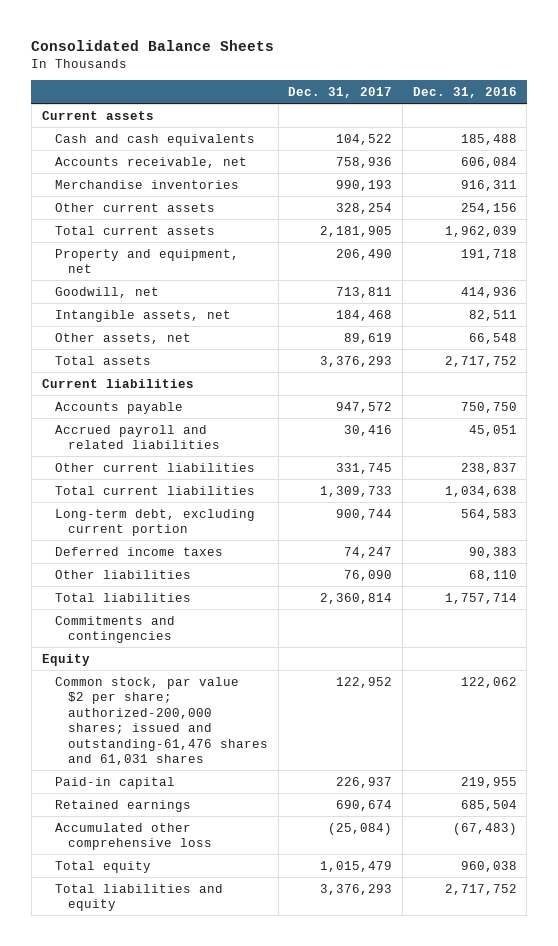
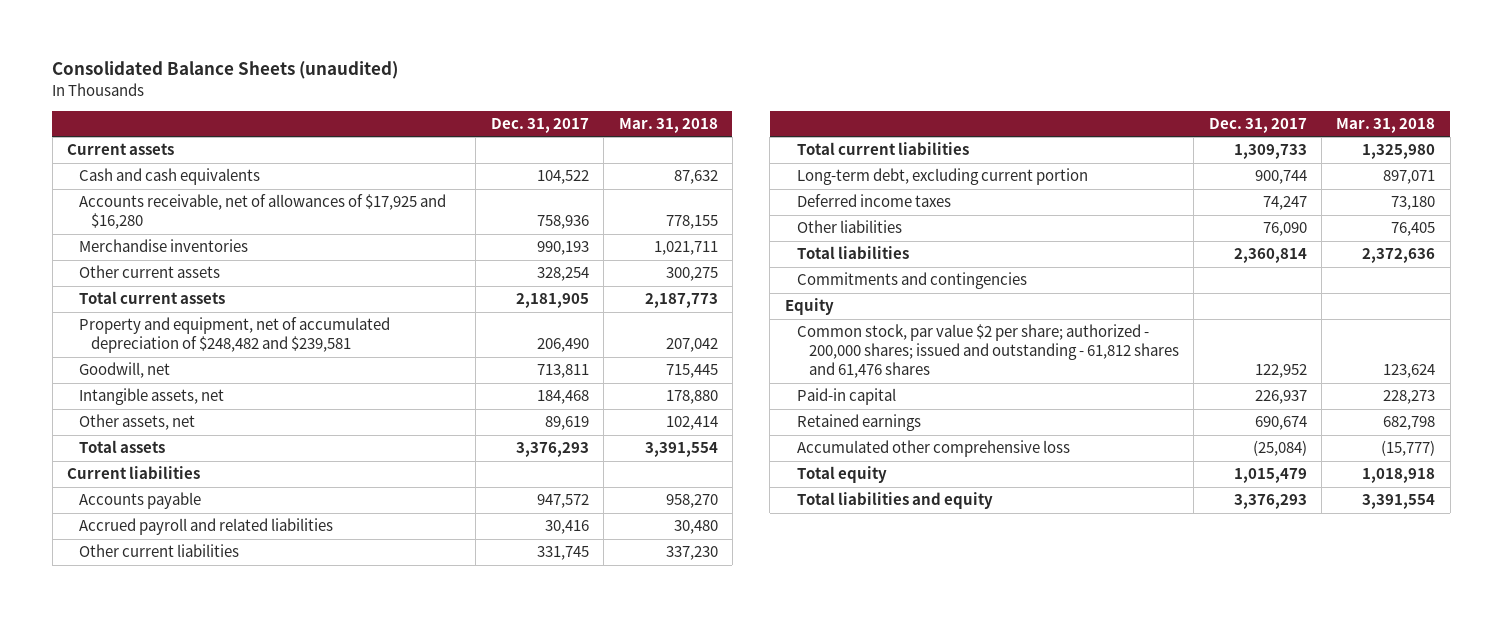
- Consolidated Balance Sheets
+ Consolidated Balance Sheets (unaudited)
- | Dec. 31, 2017 | Dec. 31, 2016
+ | Dec. 31, 2017 | Mar. 31, 2018
- Accounts receivable, net | 758,936 | 606,084
+ Accounts receivable, net of allowances of $17,925 and $16,280 | 758,936 | 778,155
- Property and equipment, net | 206,490 | 191,718
+ Property and equipment, net of accumulated depreciation of $248,482 and $239,581 | 206,490 | 207,042
- Common stock, par value $2 per share; authorized-200,000 shares; issued and outstanding-61,476 shares and 61,031 shares | 122,952 | 122,062
+ Common stock, par value $2 per share; authorized - 200,000 shares; issued and outstanding - 61,812 shares and 61,476 shares | 122,952 | 123,624

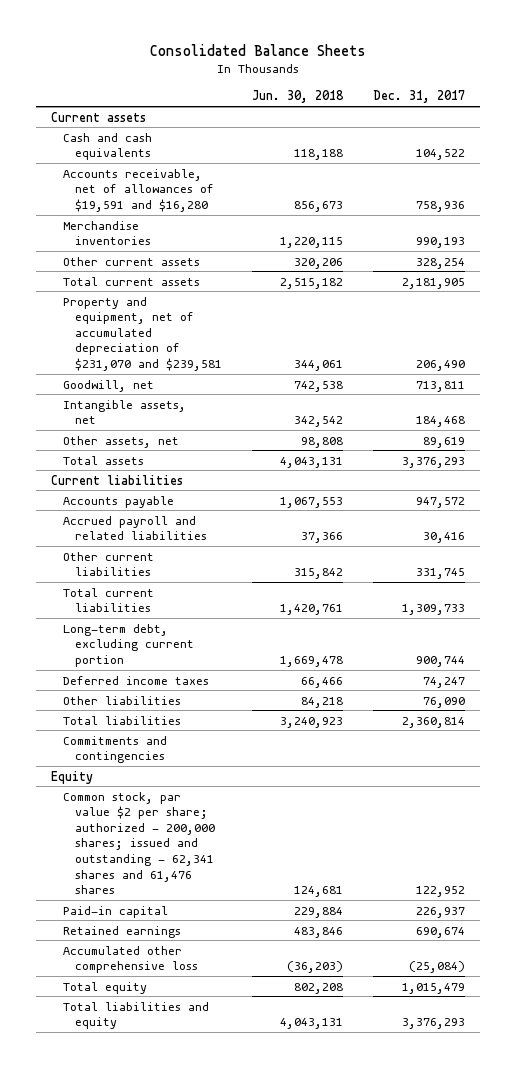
- Consolidated Balance Sheets (unaudited)
+ Consolidated Balance Sheets
- | Dec. 31, 2017 | Mar. 31, 2018
+ | Jun. 30, 2018 | Dec. 31, 2017
- Accounts receivable, net of allowances of $17,925 and $16,280 | 758,936 | 778,155
+ Accounts receivable, net of allowances of $19,591 and $16,280 | 856,673 | 758,936
- Property and equipment, net of accumulated depreciation of $248,482 and $239,581 | 206,490 | 207,042
+ Property and equipment, net of accumulated depreciation of $231,070 and $239,581 | 344,061 | 206,490
- Common stock, par value $2 per share; authorized - 200,000 shares; issued and outstanding - 61,812 shares and 61,476 shares | 122,952 | 123,624
+ Common stock, par value $2 per share; authorized - 200,000 shares; issued and outstanding - 62,341 shares and 61,476 shares | 124,681 | 122,952

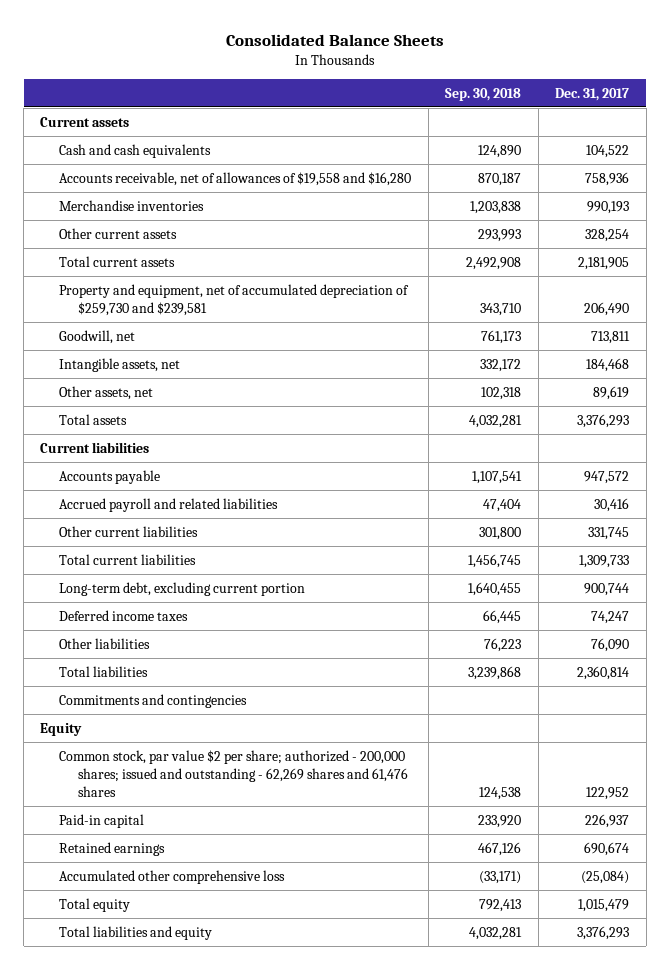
- | Jun. 30, 2018 | Dec. 31, 2017
+ | Sep. 30, 2018 | Dec. 31, 2017
- Accounts receivable, net of allowances of $19,591 and $16,280 | 856,673 | 758,936
+ Accounts receivable, net of allowances of $19,558 and $16,280 | 870,187 | 758,936
- Property and equipment, net of accumulated depreciation of $231,070 and $239,581 | 344,061 | 206,490
+ Property and equipment, net of accumulated depreciation of $259,730 and $239,581 | 343,710 | 206,490
- Common stock, par value $2 per share; authorized - 200,000 shares; issued and outstanding - 62,341 shares and 61,476 shares | 124,681 | 122,952
+ Common stock, par value $2 per share; authorized - 200,000 shares; issued and outstanding - 62,269 shares and 61,476 shares | 124,538 | 122,952

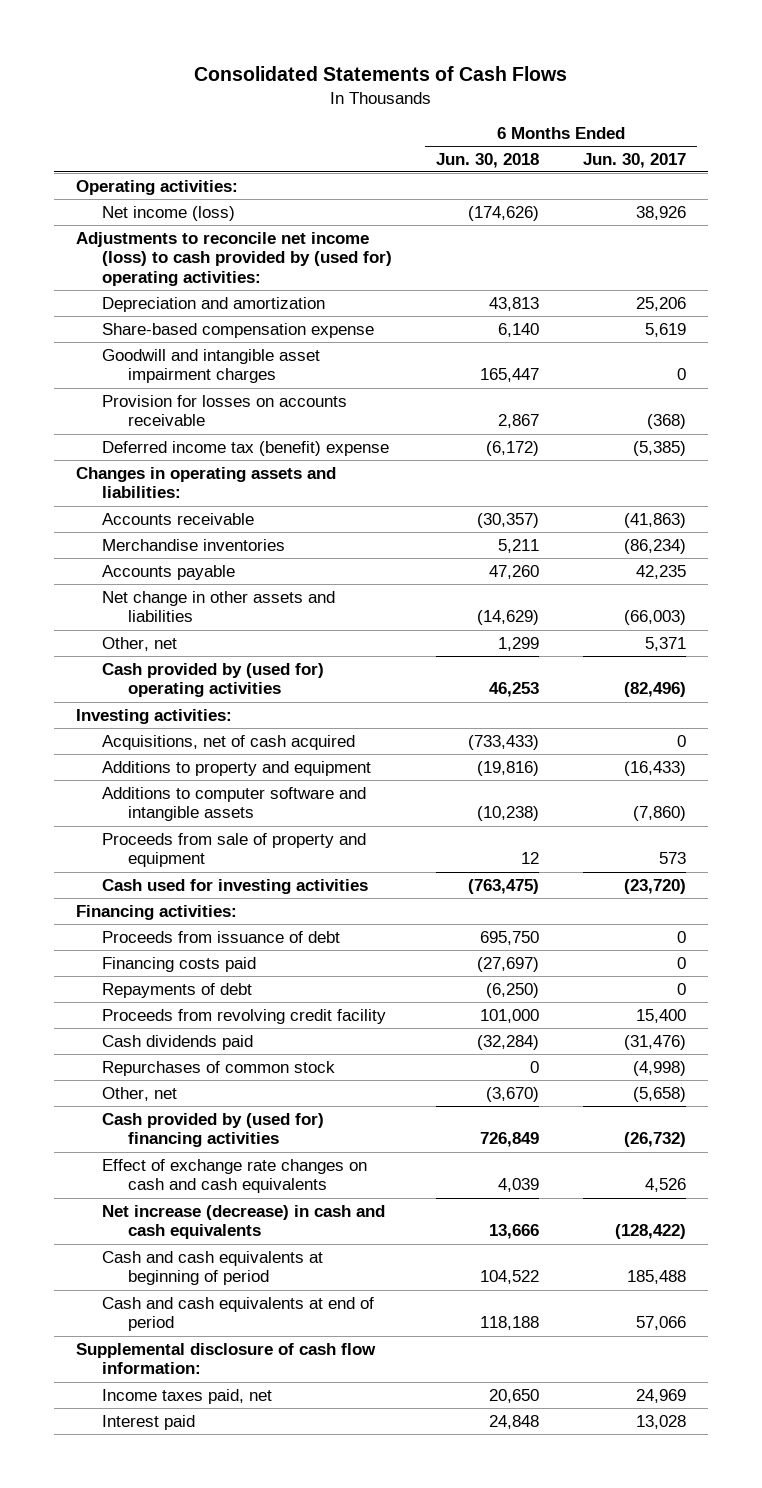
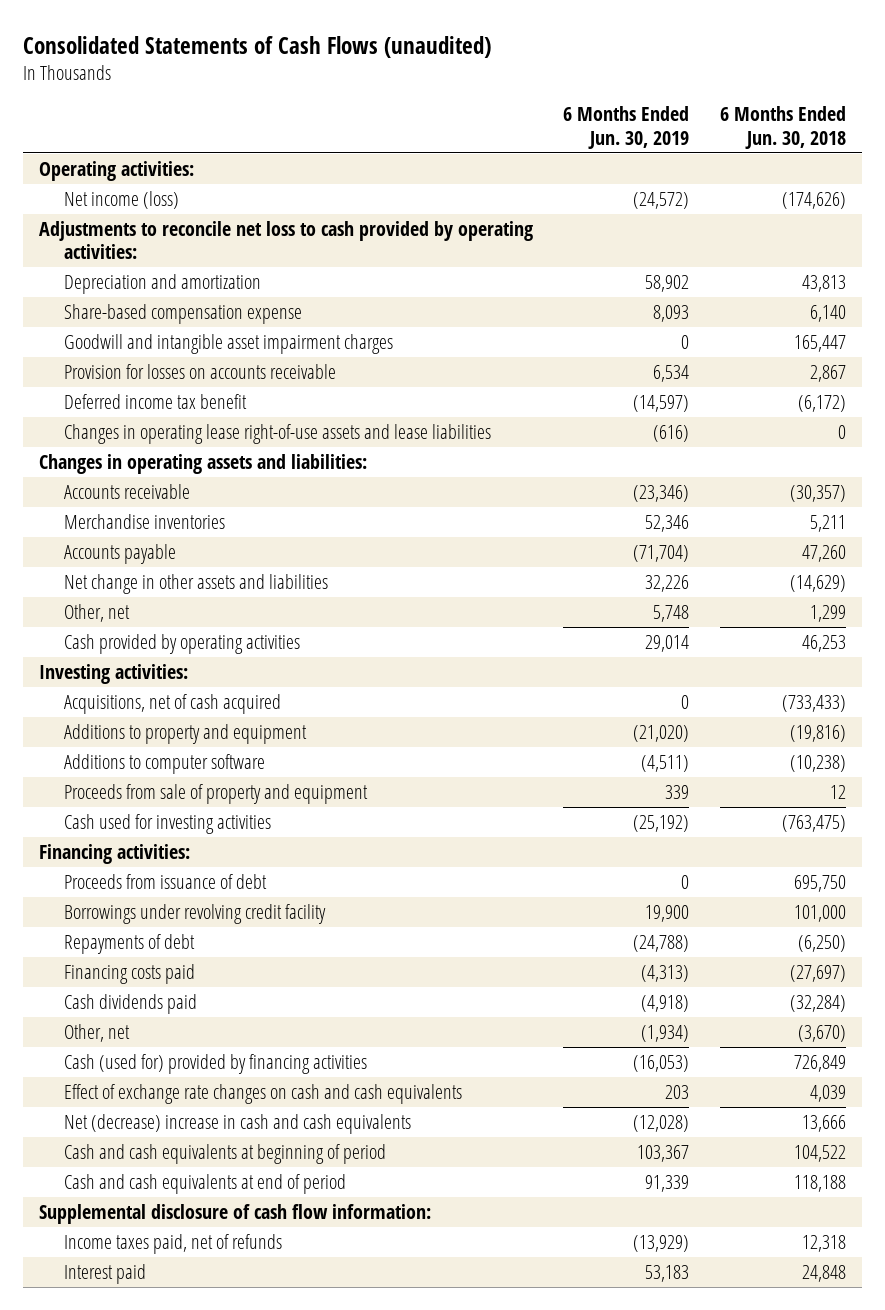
- Consolidated Statements of Cash Flows
+ Consolidated Statements of Cash Flows (unaudited)
- | 6 Months Ended Jun. 30, 2018 | 6 Months Ended Jun. 30, 2017
+ | 6 Months Ended Jun. 30, 2019 | 6 Months Ended Jun. 30, 2018
- Adjustments to reconcile net income (loss) to cash provided by (used for) operating activities:
+ Adjustments to reconcile net loss to cash provided by operating activities:
- Deferred income tax (benefit) expense | (6,172) | (5,385)
+ Deferred income tax benefit | (14,597) | (6,172)
+ Changes in operating lease right-of-use assets and lease liabilities | (616) | 0
- Cash provided by (used for) operating activities | 46,253 | (82,496)
+ Cash provided by operating activities | 29,014 | 46,253
- Additions to computer software and intangible assets | (10,238) | (7,860)
+ Additions to computer software | (4,511) | (10,238)
+ Borrowings under revolving credit facility | 19,900 | 101,000
- Proceeds from revolving credit facility | 101,000 | 15,400
moved down: Financing costs paid | (4,313) | (27,697)
- Repurchases of common stock | 0 | (4,998)
- Cash provided by (used for) financing activities | 726,849 | (26,732)
+ Cash (used for) provided by financing activities | (16,053) | 726,849
- Net increase (decrease) in cash and cash equivalents | 13,666 | (128,422)
+ Net (decrease) increase in cash and cash equivalents | (12,028) | 13,666
- Income taxes paid, net | 20,650 | 24,969
+ Income taxes paid, net of refunds | (13,929) | 12,318

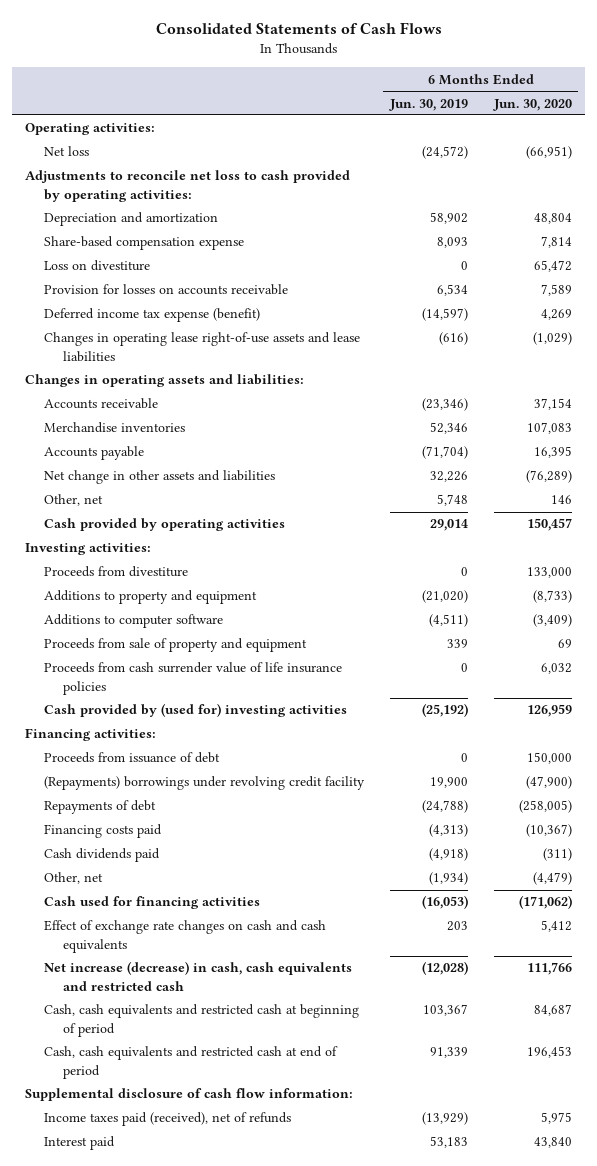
- Consolidated Statements of Cash Flows (unaudited)
+ Consolidated Statements of Cash Flows
- | 6 Months Ended Jun. 30, 2019 | 6 Months Ended Jun. 30, 2018
+ | 6 Months Ended Jun. 30, 2019 | 6 Months Ended Jun. 30, 2020
- Net income (loss) | (24,572) | (174,626)
+ Net loss | (24,572) | (66,951)
- Goodwill and intangible asset impairment charges | 0 | 165,447
+ Loss on divestiture | 0 | 65,472
- Deferred income tax benefit | (14,597) | (6,172)
+ Deferred income tax expense (benefit) | (14,597) | 4,269
- Acquisitions, net of cash acquired | 0 | (733,433)
+ Proceeds from divestiture | 0 | 133,000
- Cash used for investing activities | (25,192) | (763,475)
+ Proceeds from cash surrender value of life insurance policies | 0 | 6,032
+ Cash provided by (used for) investing activities | (25,192) | 126,959
- Borrowings under revolving credit facility | 19,900 | 101,000
+ (Repayments) borrowings under revolving credit facility | 19,900 | (47,900)
- Cash (used for) provided by financing activities | (16,053) | 726,849
+ Cash used for financing activities | (16,053) | (171,062)
- Net (decrease) increase in cash and cash equivalents | (12,028) | 13,666
- Cash and cash equivalents at beginning of period | 103,367 | 104,522
- Cash and cash equivalents at end of period | 91,339 | 118,188
+ Net increase (decrease) in cash, cash equivalents and restricted cash | (12,028) | 111,766
+ Cash, cash equivalents and restricted cash at beginning of period | 103,367 | 84,687
+ Cash, cash equivalents and restricted cash at end of period | 91,339 | 196,453
- Income taxes paid, net of refunds | (13,929) | 12,318
+ Income taxes paid (received), net of refunds | (13,929) | 5,975

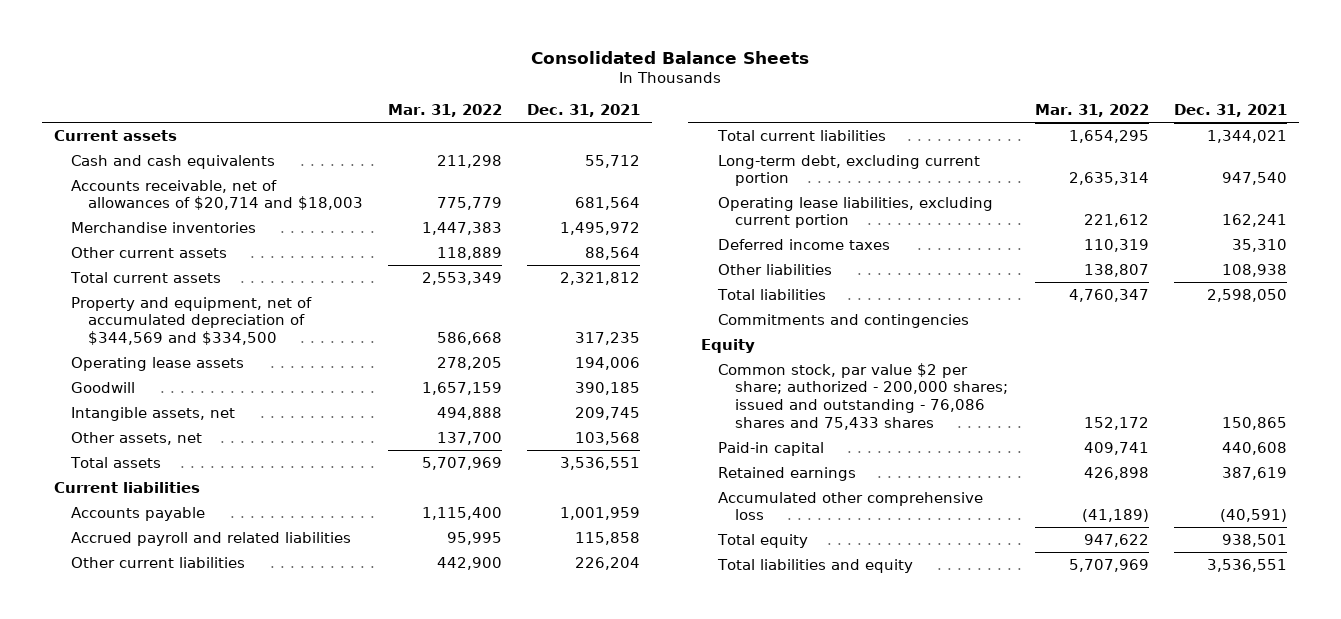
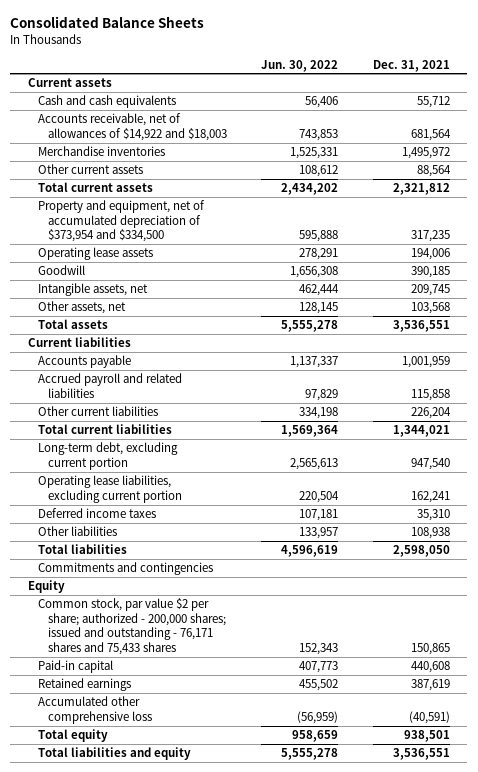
- | Mar. 31, 2022 | Dec. 31, 2021
+ | Jun. 30, 2022 | Dec. 31, 2021
- Accounts receivable, net of allowances of $20,714 and $18,003 | 775,779 | 681,564
+ Accounts receivable, net of allowances of $14,922 and $18,003 | 743,853 | 681,564
- Property and equipment, net of accumulated depreciation of $344,569 and $334,500 | 586,668 | 317,235
+ Property and equipment, net of accumulated depreciation of $373,954 and $334,500 | 595,888 | 317,235
- Common stock, par value $2 per share; authorized - 200,000 shares; issued and outstanding - 76,086 shares and 75,433 shares | 152,172 | 150,865
+ Common stock, par value $2 per share; authorized - 200,000 shares; issued and outstanding - 76,171 shares and 75,433 shares | 152,343 | 150,865

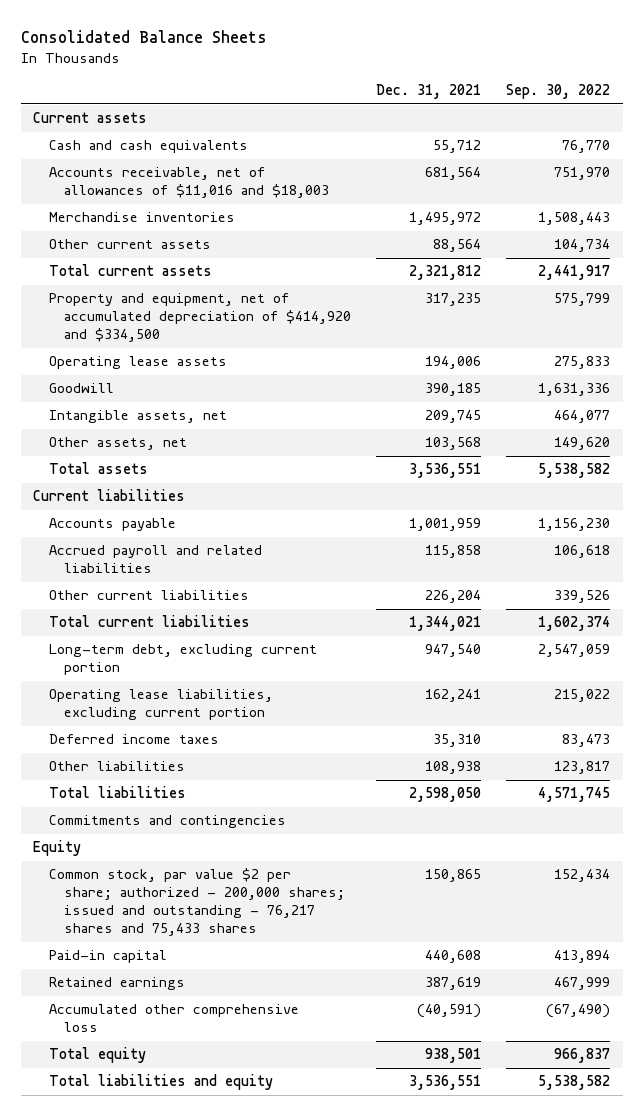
- | Jun. 30, 2022 | Dec. 31, 2021
+ | Dec. 31, 2021 | Sep. 30, 2022
- Accounts receivable, net of allowances of $14,922 and $18,003 | 743,853 | 681,564
+ Accounts receivable, net of allowances of $11,016 and $18,003 | 681,564 | 751,970
- Property and equipment, net of accumulated depreciation of $373,954 and $334,500 | 595,888 | 317,235
+ Property and equipment, net of accumulated depreciation of $414,920 and $334,500 | 317,235 | 575,799
- Common stock, par value $2 per share; authorized - 200,000 shares; issued and outstanding - 76,171 shares and 75,433 shares | 152,343 | 150,865
+ Common stock, par value $2 per share; authorized - 200,000 shares; issued and outstanding - 76,217 shares and 75,433 shares | 150,865 | 152,434

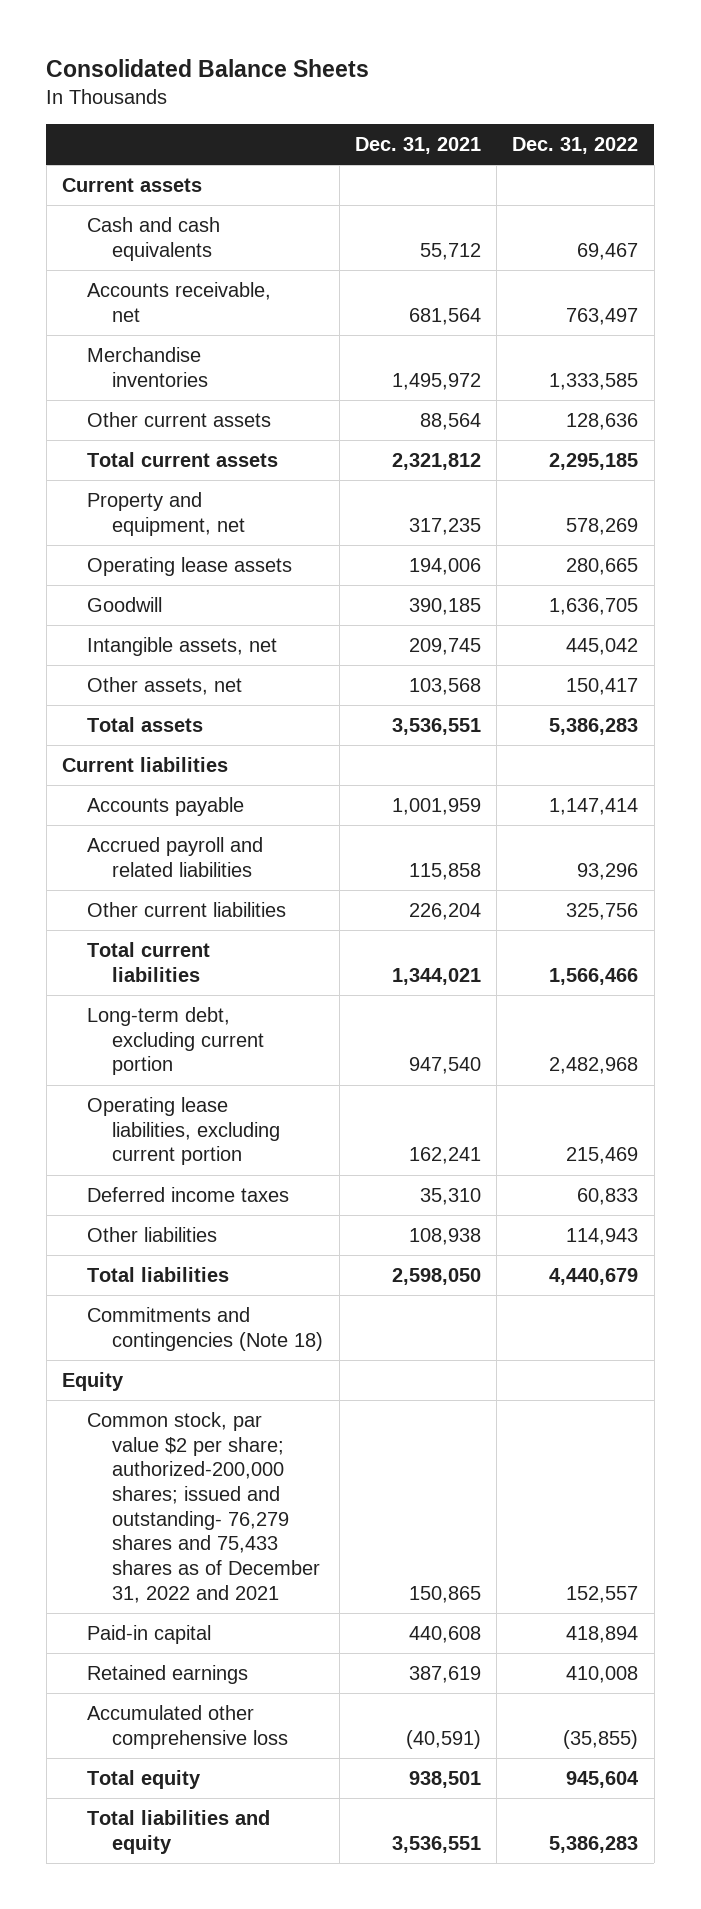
- | Dec. 31, 2021 | Sep. 30, 2022
+ | Dec. 31, 2021 | Dec. 31, 2022
- Accounts receivable, net of allowances of $11,016 and $18,003 | 681,564 | 751,970
+ Accounts receivable, net | 681,564 | 763,497
- Property and equipment, net of accumulated depreciation of $414,920 and $334,500 | 317,235 | 575,799
+ Property and equipment, net | 317,235 | 578,269
- Commitments and contingencies
+ Commitments and contingencies (Note 18)
- Common stock, par value $2 per share; authorized - 200,000 shares; issued and outstanding - 76,217 shares and 75,433 shares | 150,865 | 152,434
+ Common stock, par value $2 per share; authorized-200,000 shares; issued and outstanding- 76,279 shares and 75,433 shares as of December 31, 2022 and 2021 | 150,865 | 152,557

